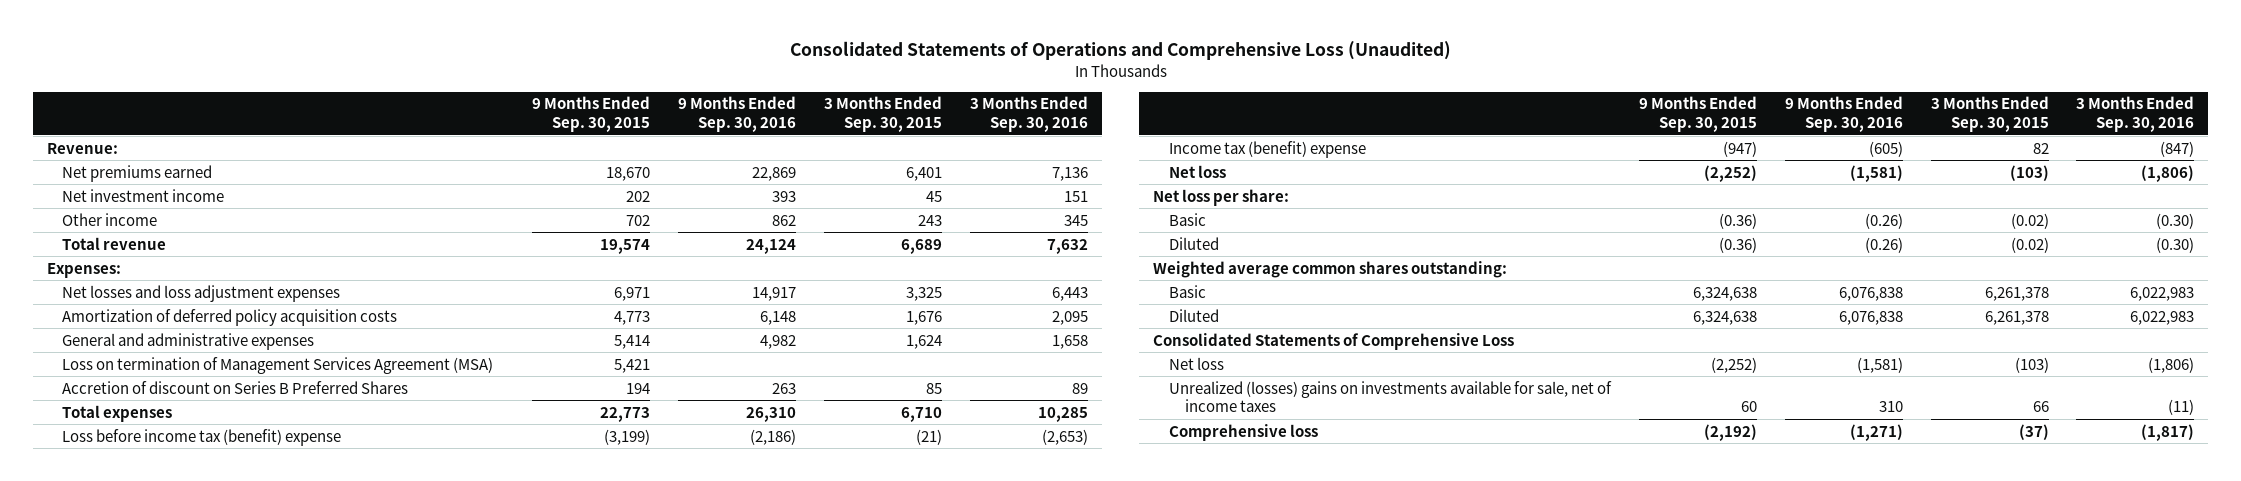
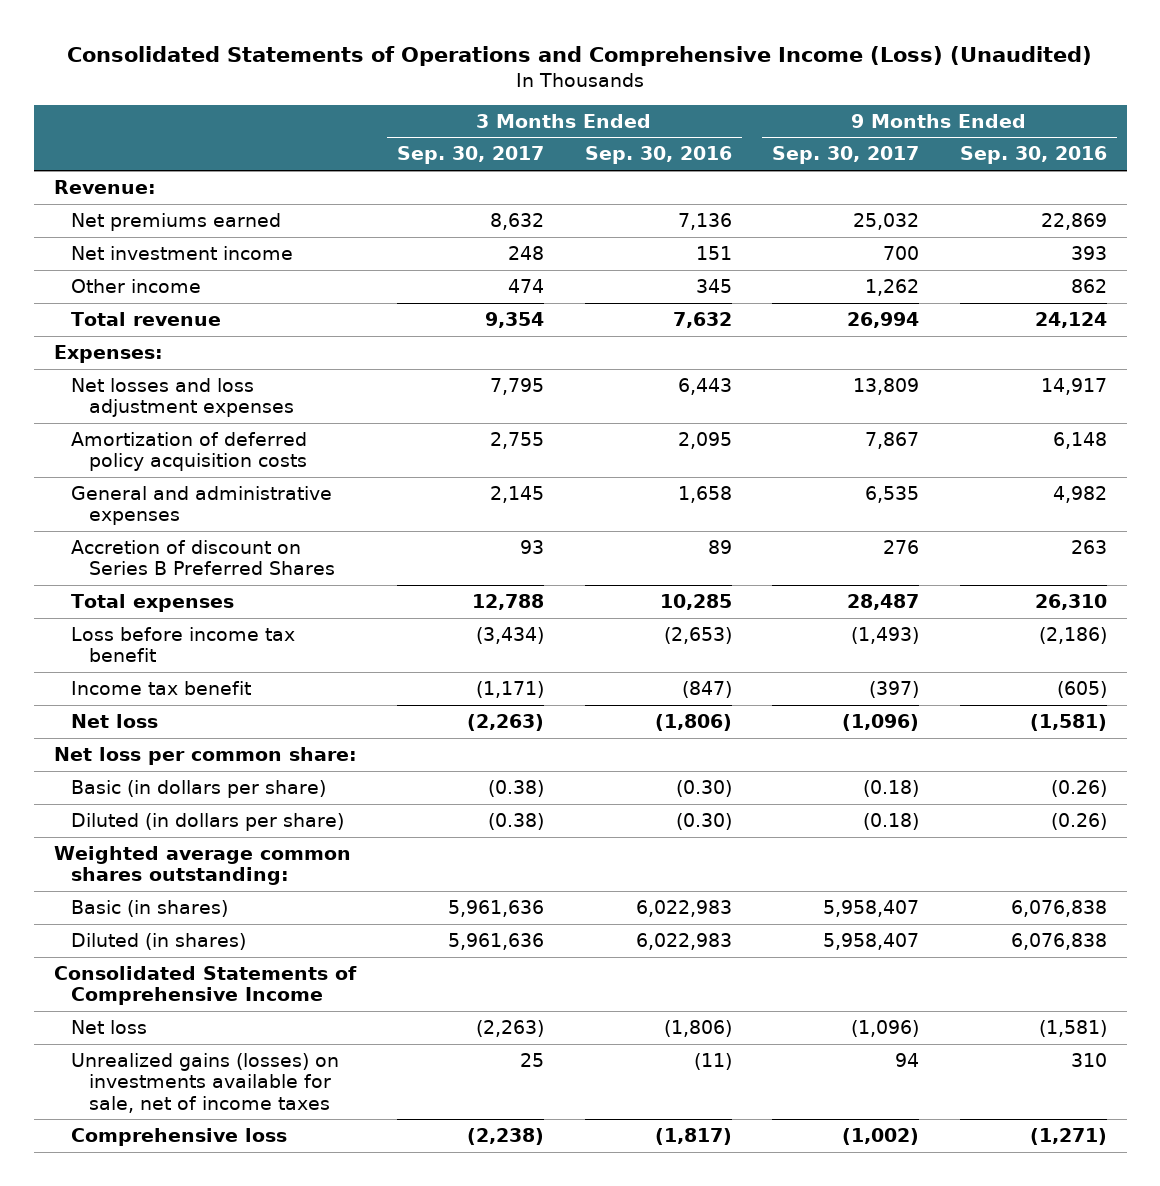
- Consolidated Statements of Operations and Comprehensive Loss (Unaudited)
+ Consolidated Statements of Operations and Comprehensive Income (Loss) (Unaudited)
- | 9 Months Ended Sep. 30, 2015 | 9 Months Ended Sep. 30, 2016 | 3 Months Ended Sep. 30, 2015 | 3 Months Ended Sep. 30, 2016
+ | 3 Months Ended Sep. 30, 2017 | 3 Months Ended Sep. 30, 2016 | 9 Months Ended Sep. 30, 2017 | 9 Months Ended Sep. 30, 2016
- Loss on termination of Management Services Agreement (MSA) | 5,421 | | |
- Loss before income tax (benefit) expense | (3,199) | (2,186) | (21) | (2,653)
- Income tax (benefit) expense | (947) | (605) | 82 | (847)
+ Loss before income tax benefit | (3,434) | (2,653) | (1,493) | (2,186)
+ Income tax benefit | (1,171) | (847) | (397) | (605)
- Net loss per share:
- Basic | (0.36) | (0.26) | (0.02) | (0.30)
- Diluted | (0.36) | (0.26) | (0.02) | (0.30)
+ Net loss per common share:
+ Basic (in dollars per share) | (0.38) | (0.30) | (0.18) | (0.26)
+ Diluted (in dollars per share) | (0.38) | (0.30) | (0.18) | (0.26)
- Basic | 6,324,638 | 6,076,838 | 6,261,378 | 6,022,983
- Diluted | 6,324,638 | 6,076,838 | 6,261,378 | 6,022,983
- Consolidated Statements of Comprehensive Loss
+ Basic (in shares) | 5,961,636 | 6,022,983 | 5,958,407 | 6,076,838
+ Diluted (in shares) | 5,961,636 | 6,022,983 | 5,958,407 | 6,076,838
+ Consolidated Statements of Comprehensive Income
- Unrealized (losses) gains on investments available for sale, net of income taxes | 60 | 310 | 66 | (11)
+ Unrealized gains (losses) on investments available for sale, net of income taxes | 25 | (11) | 94 | 310

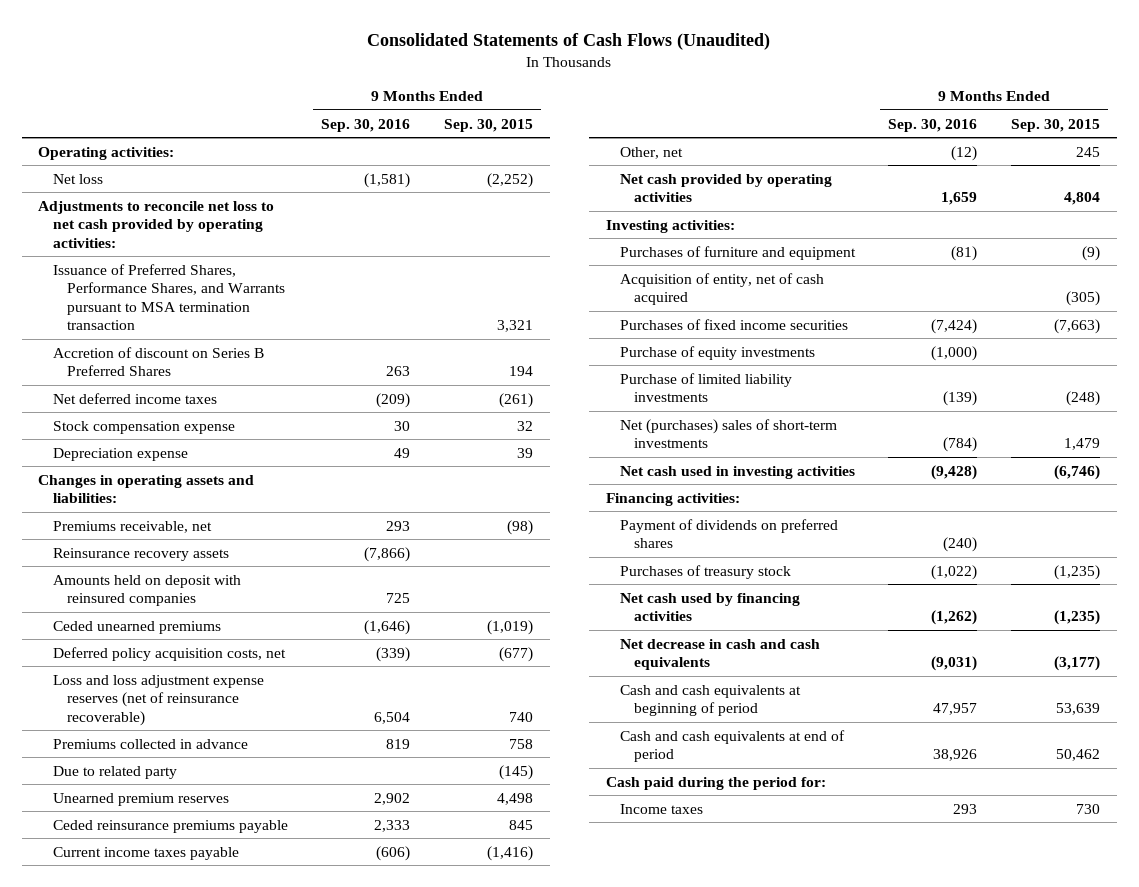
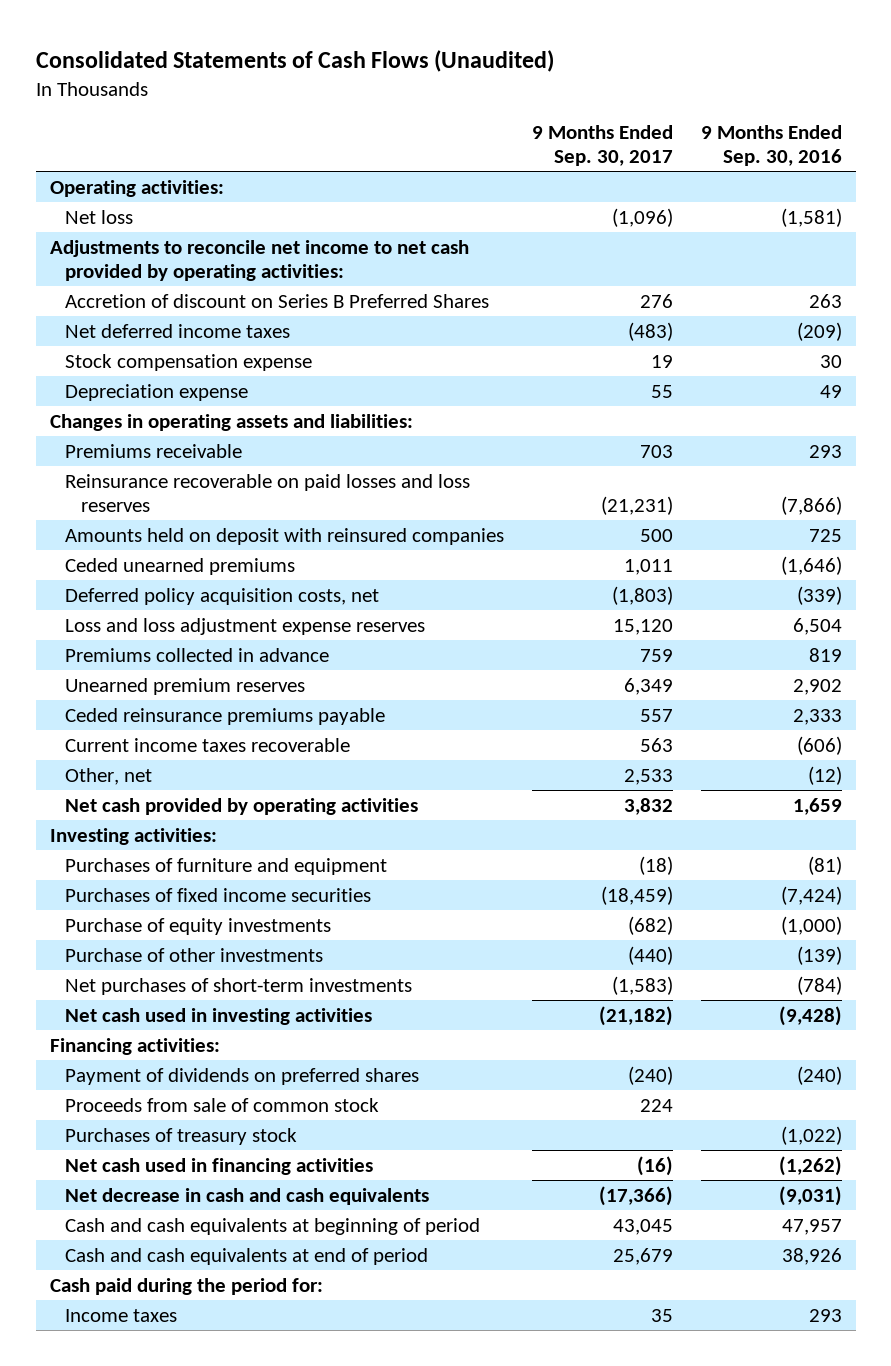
- | 9 Months Ended Sep. 30, 2016 | 9 Months Ended Sep. 30, 2015
+ | 9 Months Ended Sep. 30, 2017 | 9 Months Ended Sep. 30, 2016
- Adjustments to reconcile net loss to net cash provided by operating activities:
- Issuance of Preferred Shares, Performance Shares, and Warrants pursuant to MSA termination transaction | | 3,321
+ Adjustments to reconcile net income to net cash provided by operating activities:
- Premiums receivable, net | 293 | (98)
- Reinsurance recovery assets | (7,866) |
+ Premiums receivable | 703 | 293
+ Reinsurance recoverable on paid losses and loss reserves | (21,231) | (7,866)
- Loss and loss adjustment expense reserves (net of reinsurance recoverable) | 6,504 | 740
+ Loss and loss adjustment expense reserves | 15,120 | 6,504
- Due to related party | | (145)
- Current income taxes payable | (606) | (1,416)
+ Current income taxes recoverable | 563 | (606)
- Acquisition of entity, net of cash acquired | | (305)
- Purchase of limited liability investments | (139) | (248)
- Net (purchases) sales of short-term investments | (784) | 1,479
+ Purchase of other investments | (440) | (139)
+ Net purchases of short-term investments | (1,583) | (784)
+ Proceeds from sale of common stock | 224 |
- Net cash used by financing activities | (1,262) | (1,235)
+ Net cash used in financing activities | (16) | (1,262)

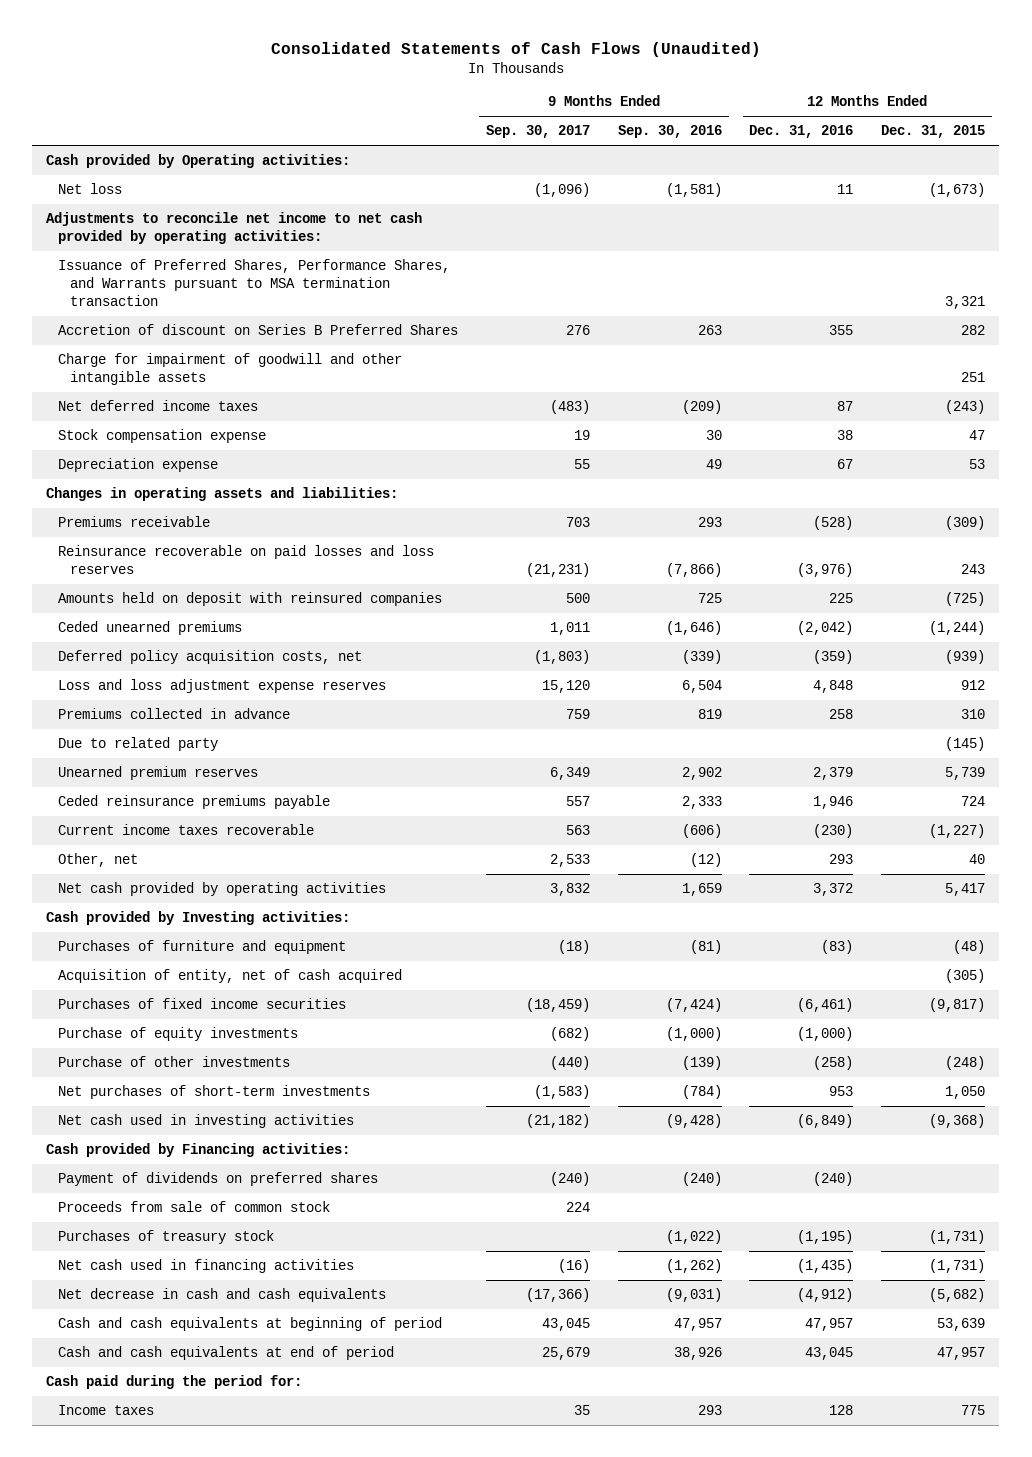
- | 9 Months Ended Sep. 30, 2017 | 9 Months Ended Sep. 30, 2016
+ | 9 Months Ended Sep. 30, 2017 | 9 Months Ended Sep. 30, 2016 | 12 Months Ended Dec. 31, 2016 | 12 Months Ended Dec. 31, 2015
- Operating activities:
+ Cash provided by Operating activities:
+ Issuance of Preferred Shares, Performance Shares, and Warrants pursuant to MSA termination transaction | | | | 3,321
+ Charge for impairment of goodwill and other intangible assets | | | | 251
+ Due to related party | | | | (145)
- Investing activities:
+ Cash provided by Investing activities:
+ Acquisition of entity, net of cash acquired | | | | (305)
- Financing activities:
+ Cash provided by Financing activities:

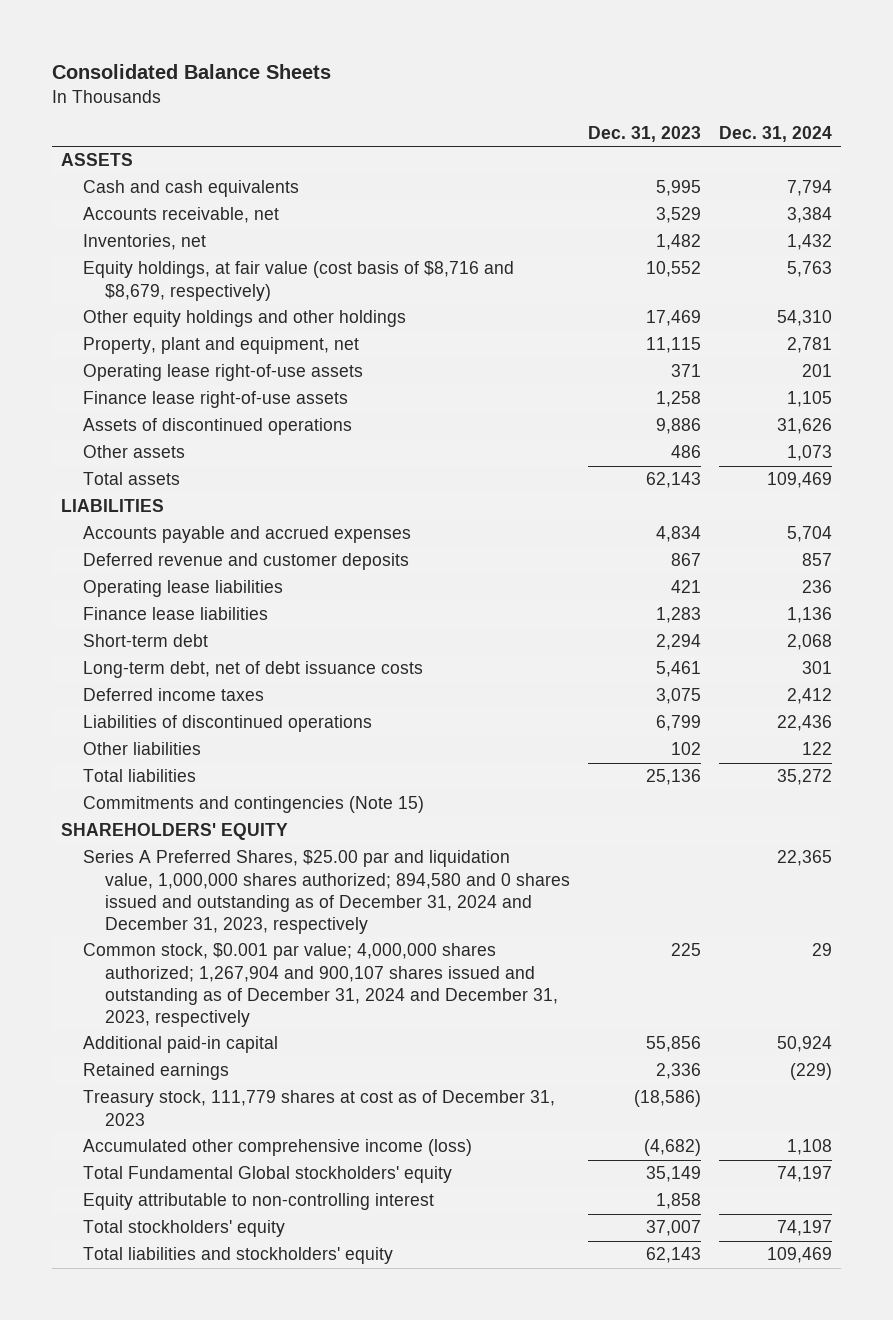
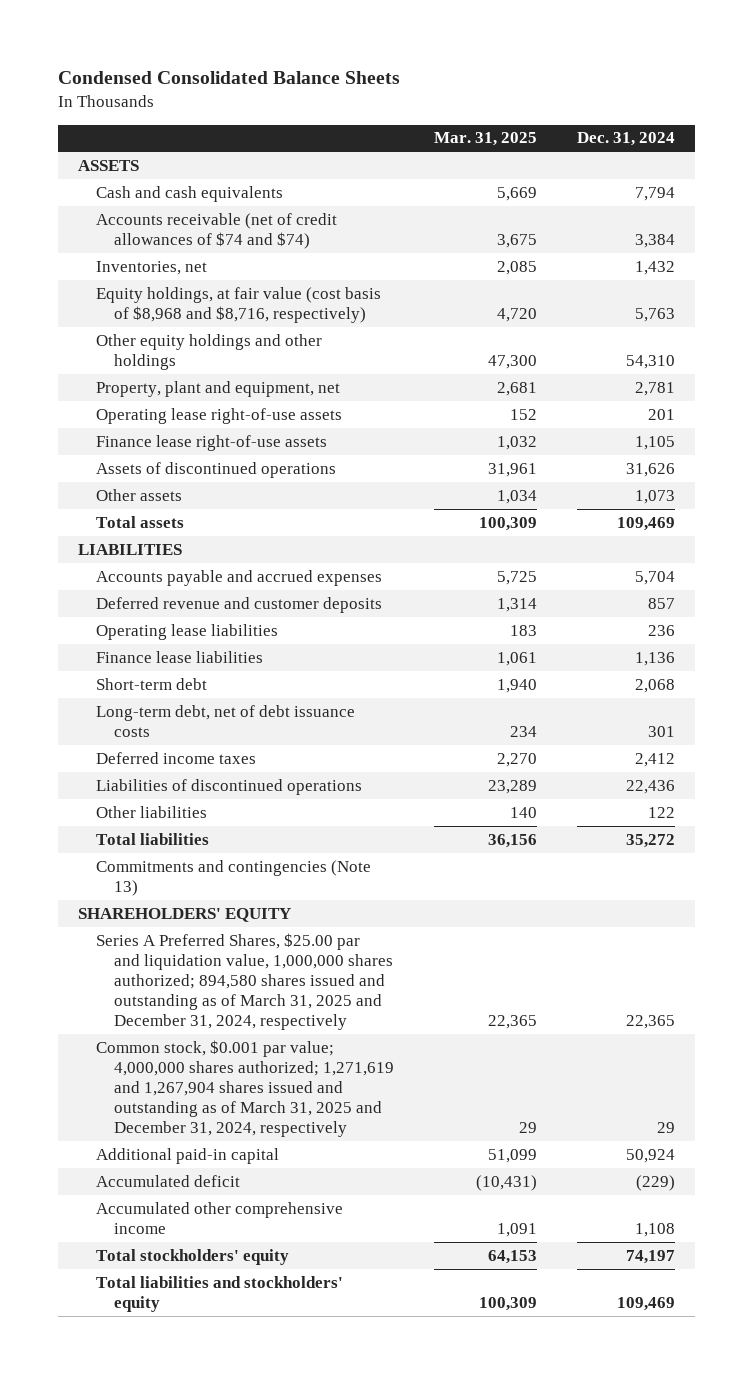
- Consolidated Balance Sheets
+ Condensed Consolidated Balance Sheets
- | Dec. 31, 2023 | Dec. 31, 2024
+ | Mar. 31, 2025 | Dec. 31, 2024
- Accounts receivable, net | 3,529 | 3,384
+ Accounts receivable (net of credit allowances of $74 and $74) | 3,675 | 3,384
- Equity holdings, at fair value (cost basis of $8,716 and $8,679, respectively) | 10,552 | 5,763
+ Equity holdings, at fair value (cost basis of $8,968 and $8,716, respectively) | 4,720 | 5,763
- Commitments and contingencies (Note 15)
+ Commitments and contingencies (Note 13)
- Series A Preferred Shares, $25.00 par and liquidation value, 1,000,000 shares authorized; 894,580 and 0 shares issued and outstanding as of December 31, 2024 and December 31, 2023, respectively | | 22,365
- Common stock, $0.001 par value; 4,000,000 shares authorized; 1,267,904 and 900,107 shares issued and outstanding as of December 31, 2024 and December 31, 2023, respectively | 225 | 29
+ Series A Preferred Shares, $25.00 par and liquidation value, 1,000,000 shares authorized; 894,580 shares issued and outstanding as of March 31, 2025 and December 31, 2024, respectively | 22,365 | 22,365
+ Common stock, $0.001 par value; 4,000,000 shares authorized; 1,271,619 and 1,267,904 shares issued and outstanding as of March 31, 2025 and December 31, 2024, respectively | 29 | 29
- Retained earnings | 2,336 | (229)
- Treasury stock, 111,779 shares at cost as of December 31, 2023 | (18,586) |
- Accumulated other comprehensive income (loss) | (4,682) | 1,108
- Total Fundamental Global stockholders' equity | 35,149 | 74,197
- Equity attributable to non-controlling interest | 1,858 |
+ Accumulated deficit | (10,431) | (229)
+ Accumulated other comprehensive income | 1,091 | 1,108

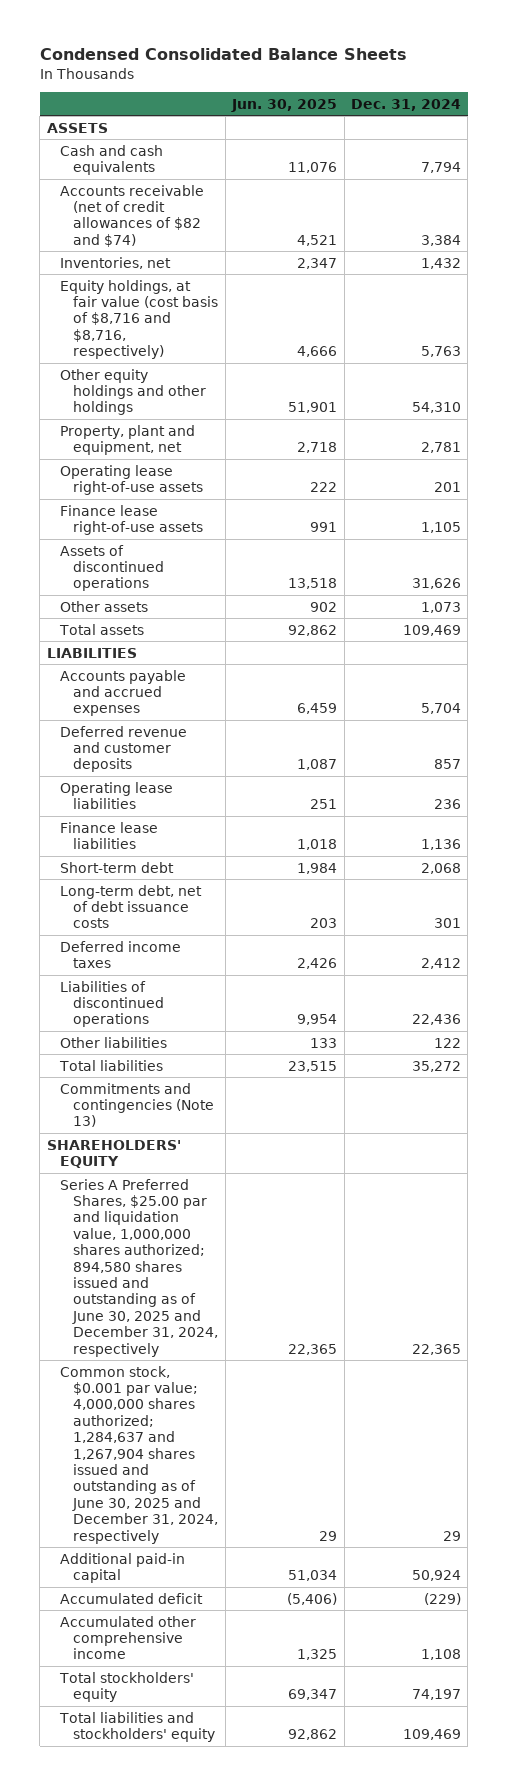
- | Mar. 31, 2025 | Dec. 31, 2024
+ | Jun. 30, 2025 | Dec. 31, 2024
- Accounts receivable (net of credit allowances of $74 and $74) | 3,675 | 3,384
+ Accounts receivable (net of credit allowances of $82 and $74) | 4,521 | 3,384
- Equity holdings, at fair value (cost basis of $8,968 and $8,716, respectively) | 4,720 | 5,763
+ Equity holdings, at fair value (cost basis of $8,716 and $8,716, respectively) | 4,666 | 5,763
- Series A Preferred Shares, $25.00 par and liquidation value, 1,000,000 shares authorized; 894,580 shares issued and outstanding as of March 31, 2025 and December 31, 2024, respectively | 22,365 | 22,365
- Common stock, $0.001 par value; 4,000,000 shares authorized; 1,271,619 and 1,267,904 shares issued and outstanding as of March 31, 2025 and December 31, 2024, respectively | 29 | 29
+ Series A Preferred Shares, $25.00 par and liquidation value, 1,000,000 shares authorized; 894,580 shares issued and outstanding as of June 30, 2025 and December 31, 2024, respectively | 22,365 | 22,365
+ Common stock, $0.001 par value; 4,000,000 shares authorized; 1,284,637 and 1,267,904 shares issued and outstanding as of June 30, 2025 and December 31, 2024, respectively | 29 | 29

